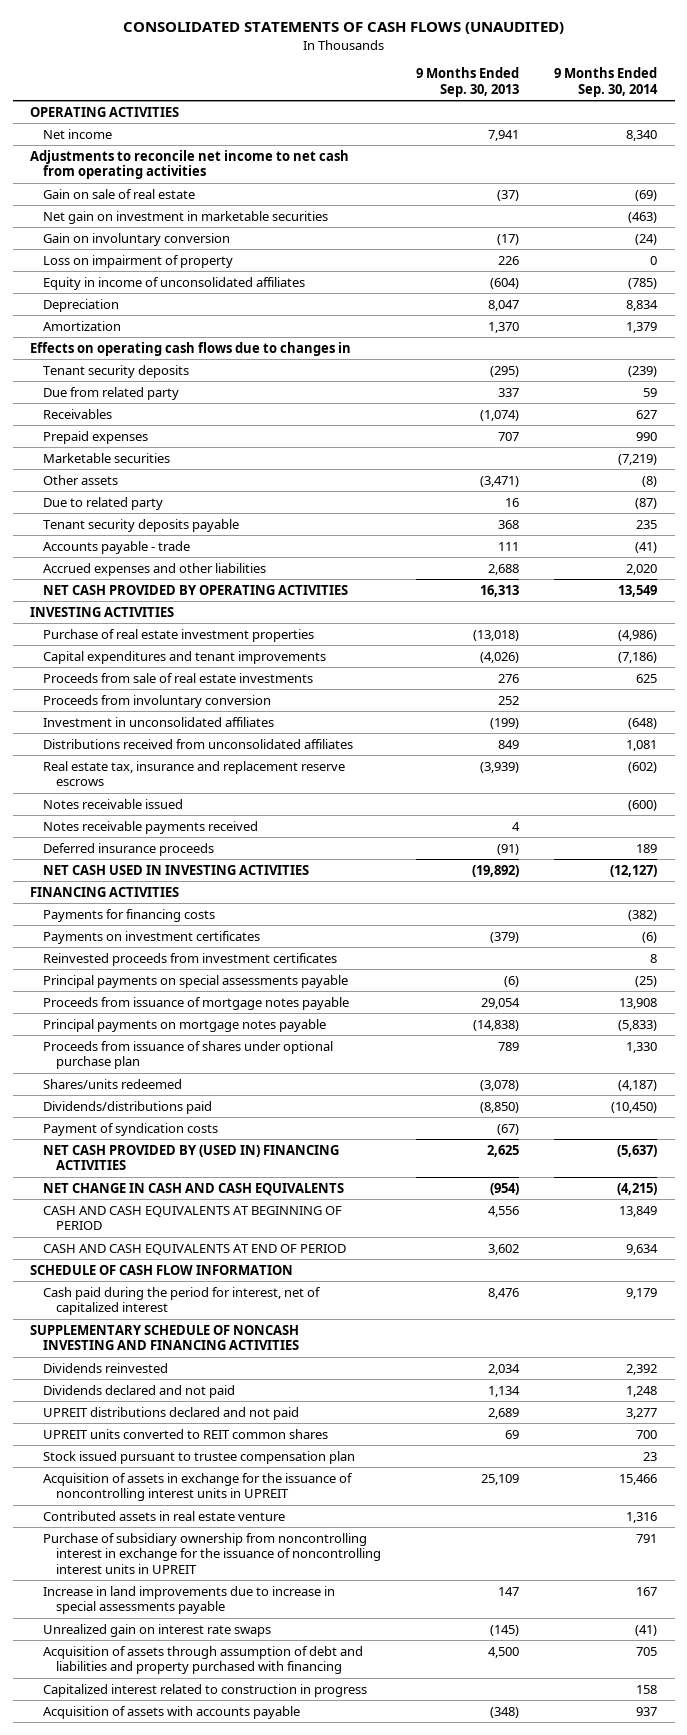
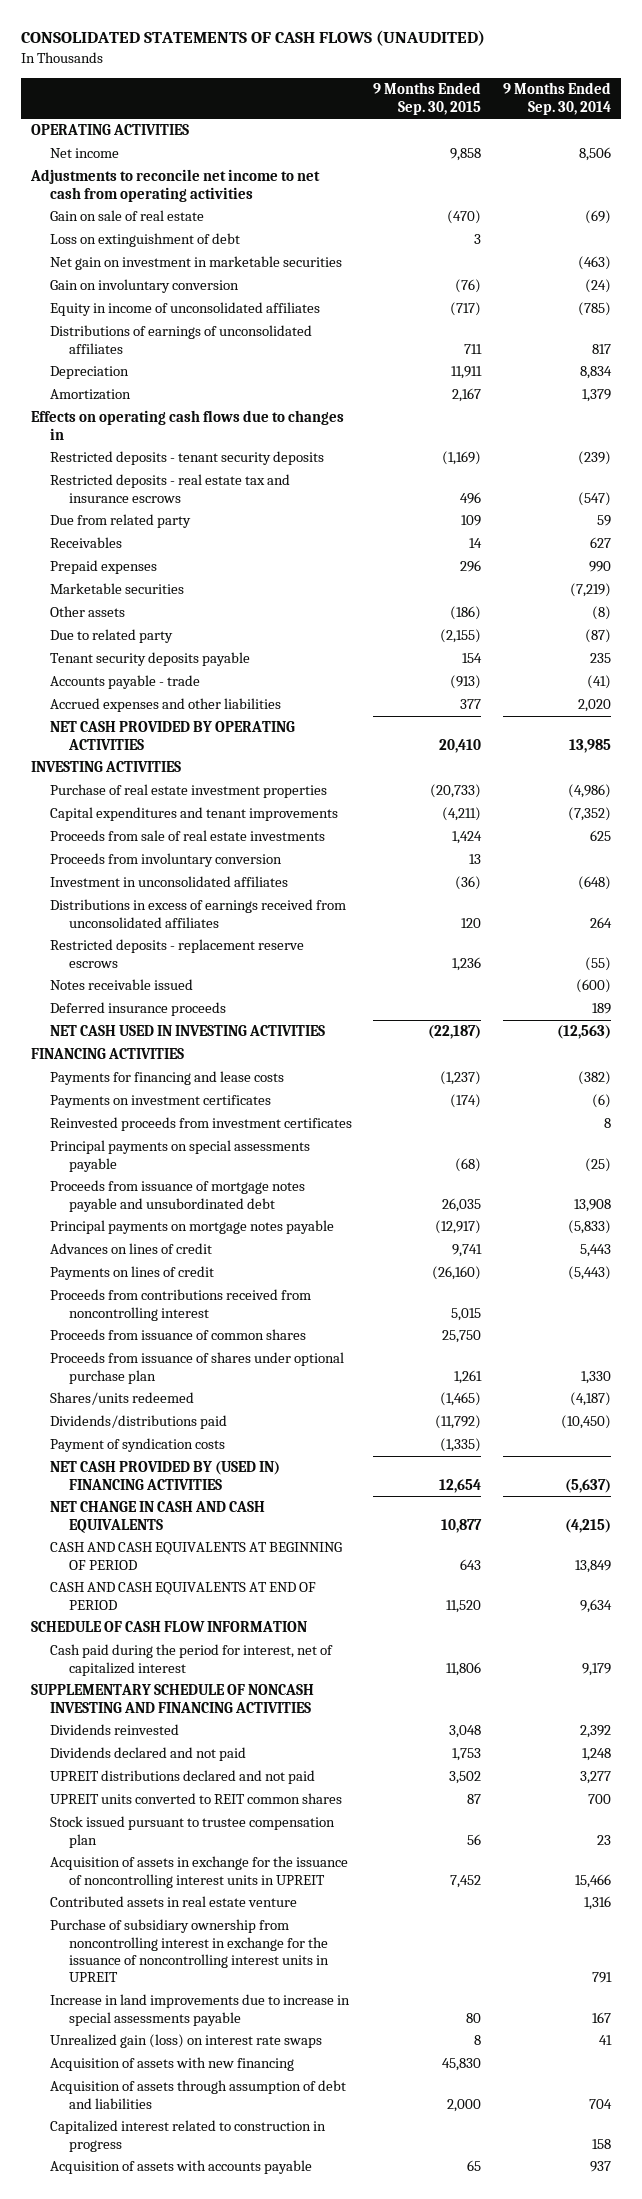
- | 9 Months Ended Sep. 30, 2013 | 9 Months Ended Sep. 30, 2014
+ | 9 Months Ended Sep. 30, 2015 | 9 Months Ended Sep. 30, 2014
- Net income | 7,941 | 8,340
+ Net income | 9,858 | 8,506
+ Loss on extinguishment of debt | 3 |
- Loss on impairment of property | 226 | 0
+ Distributions of earnings of unconsolidated affiliates | 711 | 817
- Tenant security deposits | (295) | (239)
+ Restricted deposits - tenant security deposits | (1,169) | (239)
+ Restricted deposits - real estate tax and insurance escrows | 496 | (547)
- NET CASH PROVIDED BY OPERATING ACTIVITIES | 16,313 | 13,549
+ NET CASH PROVIDED BY OPERATING ACTIVITIES | 20,410 | 13,985
- Capital expenditures and tenant improvements | (4,026) | (7,186)
+ Capital expenditures and tenant improvements | (4,211) | (7,352)
- Distributions received from unconsolidated affiliates | 849 | 1,081
- Real estate tax, insurance and replacement reserve escrows | (3,939) | (602)
+ Distributions in excess of earnings received from unconsolidated affiliates | 120 | 264
+ Restricted deposits - replacement reserve escrows | 1,236 | (55)
- Notes receivable payments received | 4 |
- NET CASH USED IN INVESTING ACTIVITIES | (19,892) | (12,127)
+ NET CASH USED IN INVESTING ACTIVITIES | (22,187) | (12,563)
- Payments for financing costs | | (382)
+ Payments for financing and lease costs | (1,237) | (382)
- Proceeds from issuance of mortgage notes payable | 29,054 | 13,908
+ Proceeds from issuance of mortgage notes payable and unsubordinated debt | 26,035 | 13,908
+ Advances on lines of credit | 9,741 | 5,443
+ Payments on lines of credit | (26,160) | (5,443)
+ Proceeds from contributions received from noncontrolling interest | 5,015 |
+ Proceeds from issuance of common shares | 25,750 |
- Unrealized gain on interest rate swaps | (145) | (41)
- Acquisition of assets through assumption of debt and liabilities and property purchased with financing | 4,500 | 705
+ Unrealized gain (loss) on interest rate swaps | 8 | 41
+ Acquisition of assets with new financing | 45,830 |
+ Acquisition of assets through assumption of debt and liabilities | 2,000 | 704

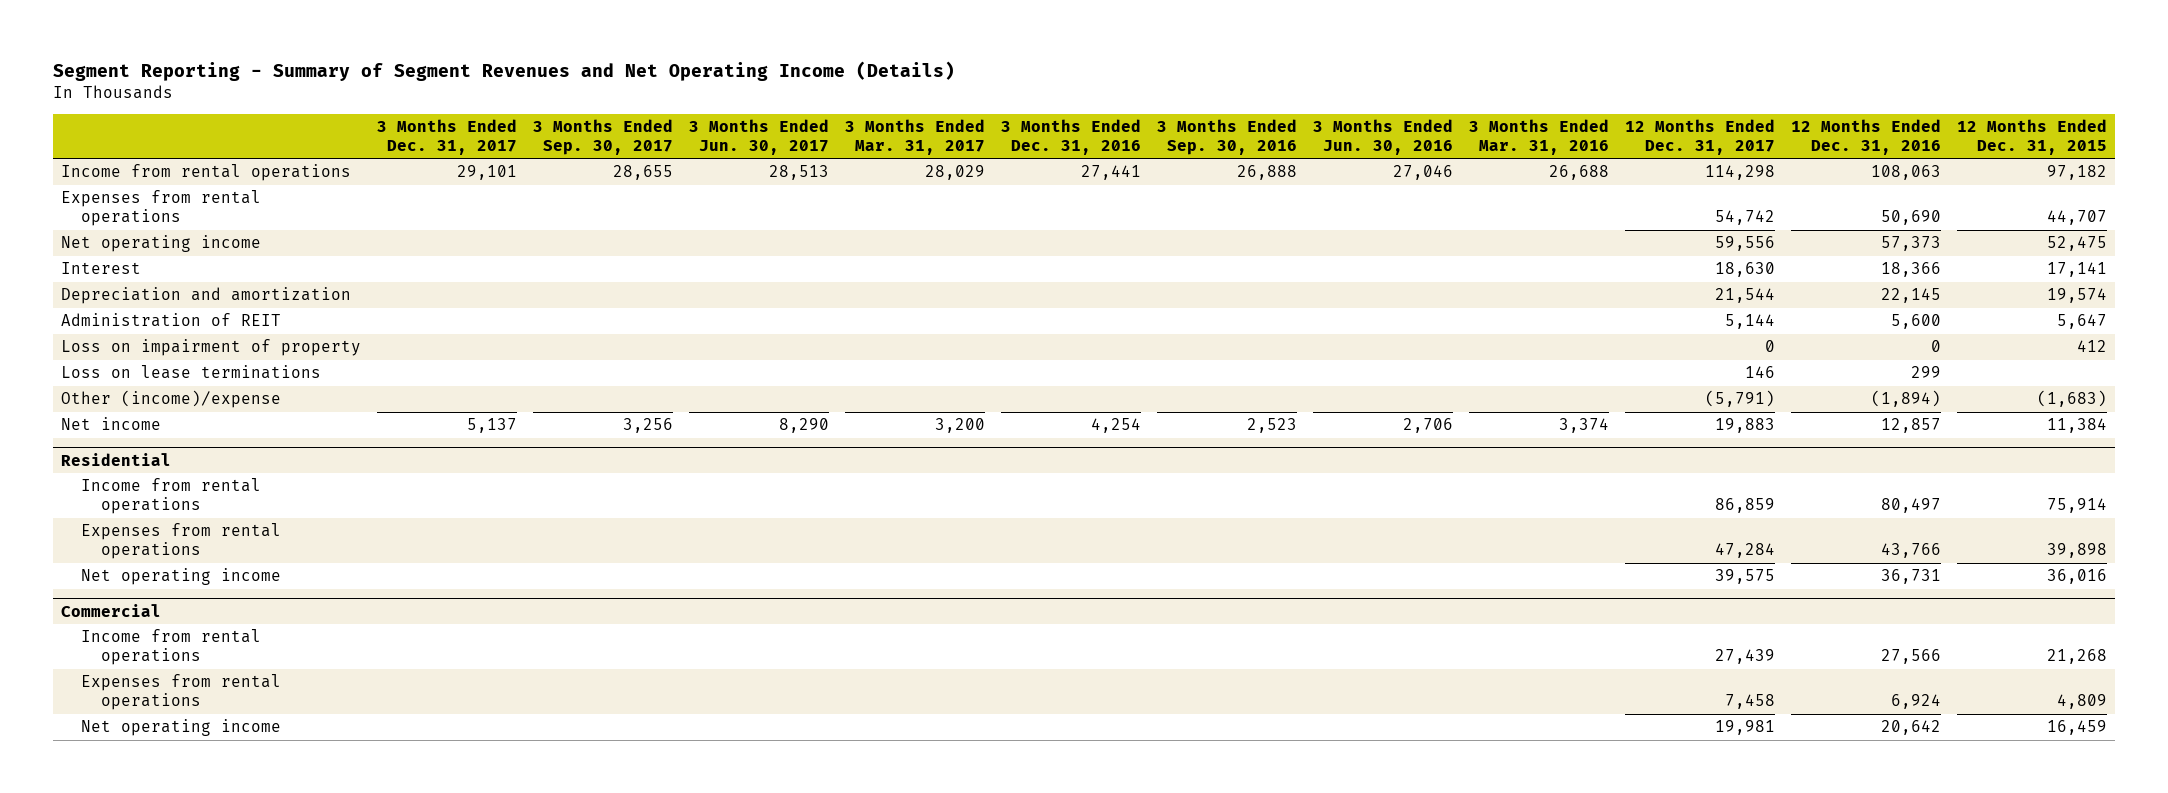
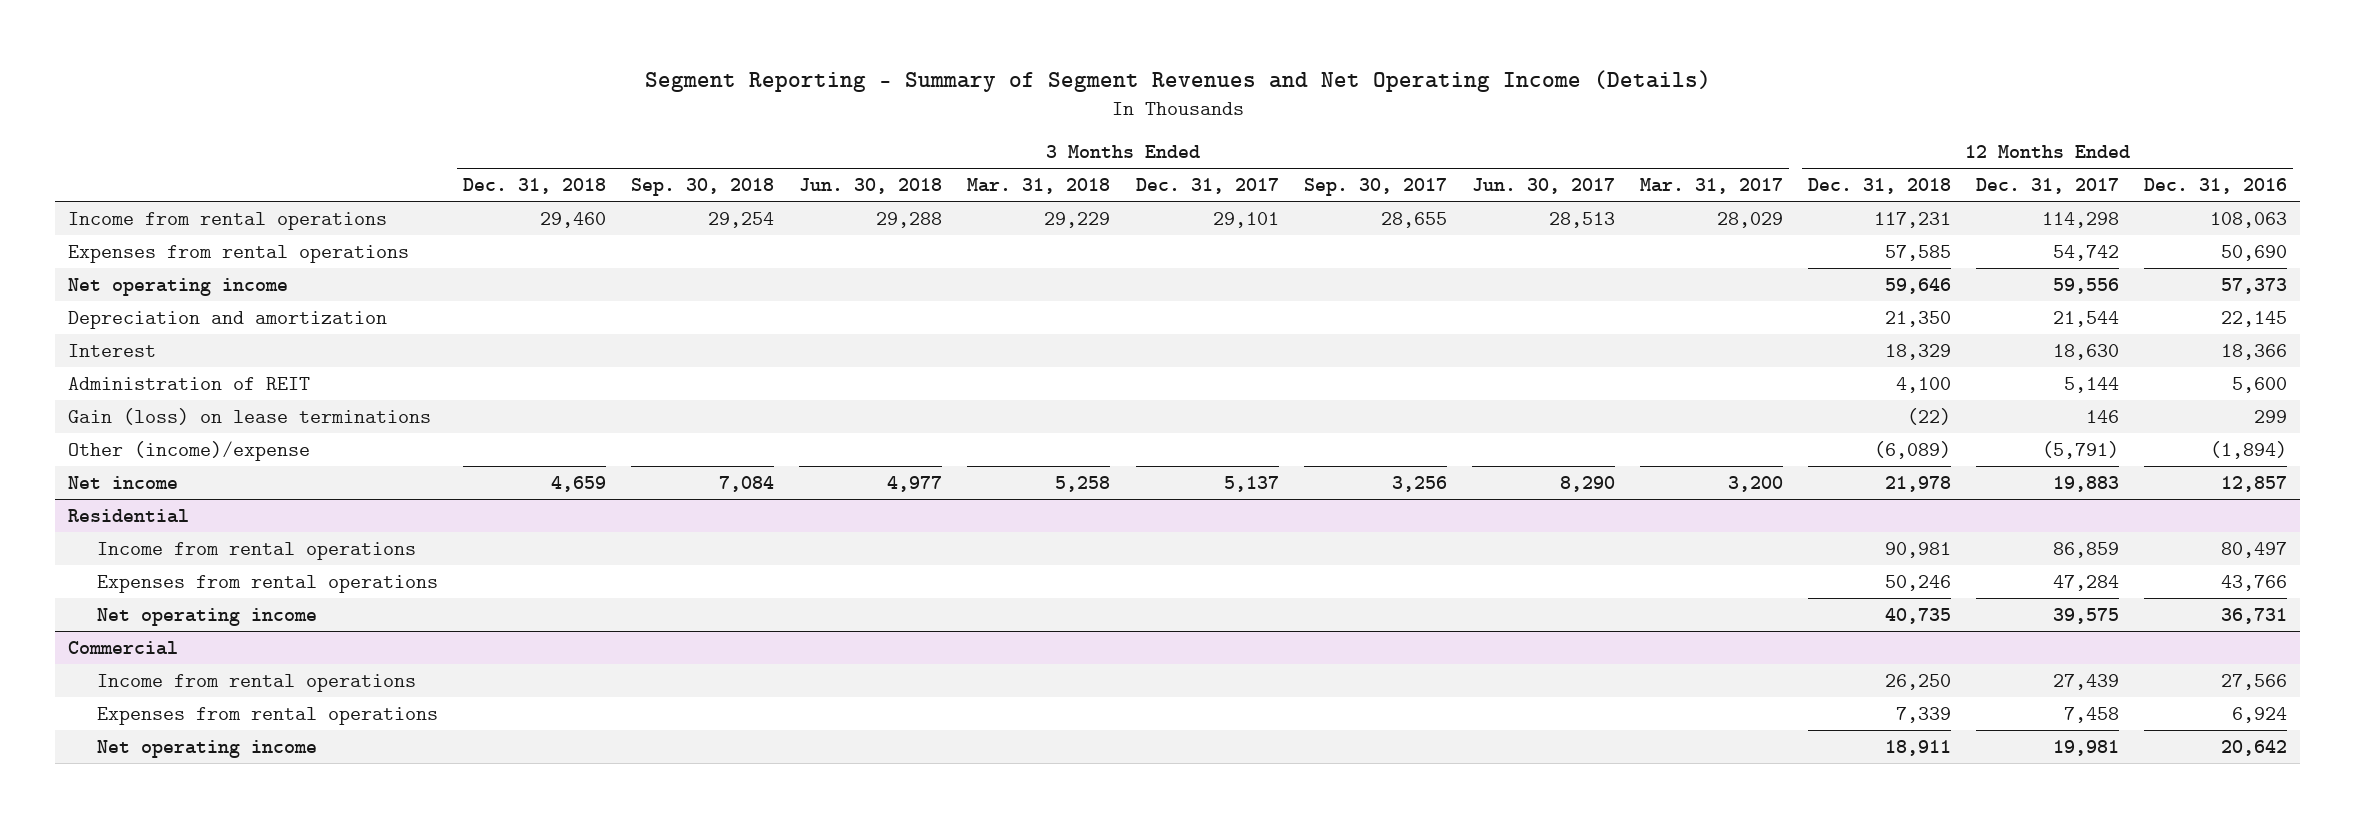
- | 3 Months Ended Dec. 31, 2017 | 3 Months Ended Sep. 30, 2017 | 3 Months Ended Jun. 30, 2017 | 3 Months Ended Mar. 31, 2017 | 3 Months Ended Dec. 31, 2016 | 3 Months Ended Sep. 30, 2016 | 3 Months Ended Jun. 30, 2016 | 3 Months Ended Mar. 31, 2016 | 12 Months Ended Dec. 31, 2017 | 12 Months Ended Dec. 31, 2016 | 12 Months Ended Dec. 31, 2015
+ | 3 Months Ended Dec. 31, 2018 | 3 Months Ended Sep. 30, 2018 | 3 Months Ended Jun. 30, 2018 | 3 Months Ended Mar. 31, 2018 | 3 Months Ended Dec. 31, 2017 | 3 Months Ended Sep. 30, 2017 | 3 Months Ended Jun. 30, 2017 | 3 Months Ended Mar. 31, 2017 | 12 Months Ended Dec. 31, 2018 | 12 Months Ended Dec. 31, 2017 | 12 Months Ended Dec. 31, 2016
moved down: Interest | | | | | | | | | 18,329 | 18,630 | 18,366
- Loss on impairment of property | | | | | | | | | 0 | 0 | 412
- Loss on lease terminations | | | | | | | | | 146 | 299 |
+ Gain (loss) on lease terminations | | | | | | | | | (22) | 146 | 299

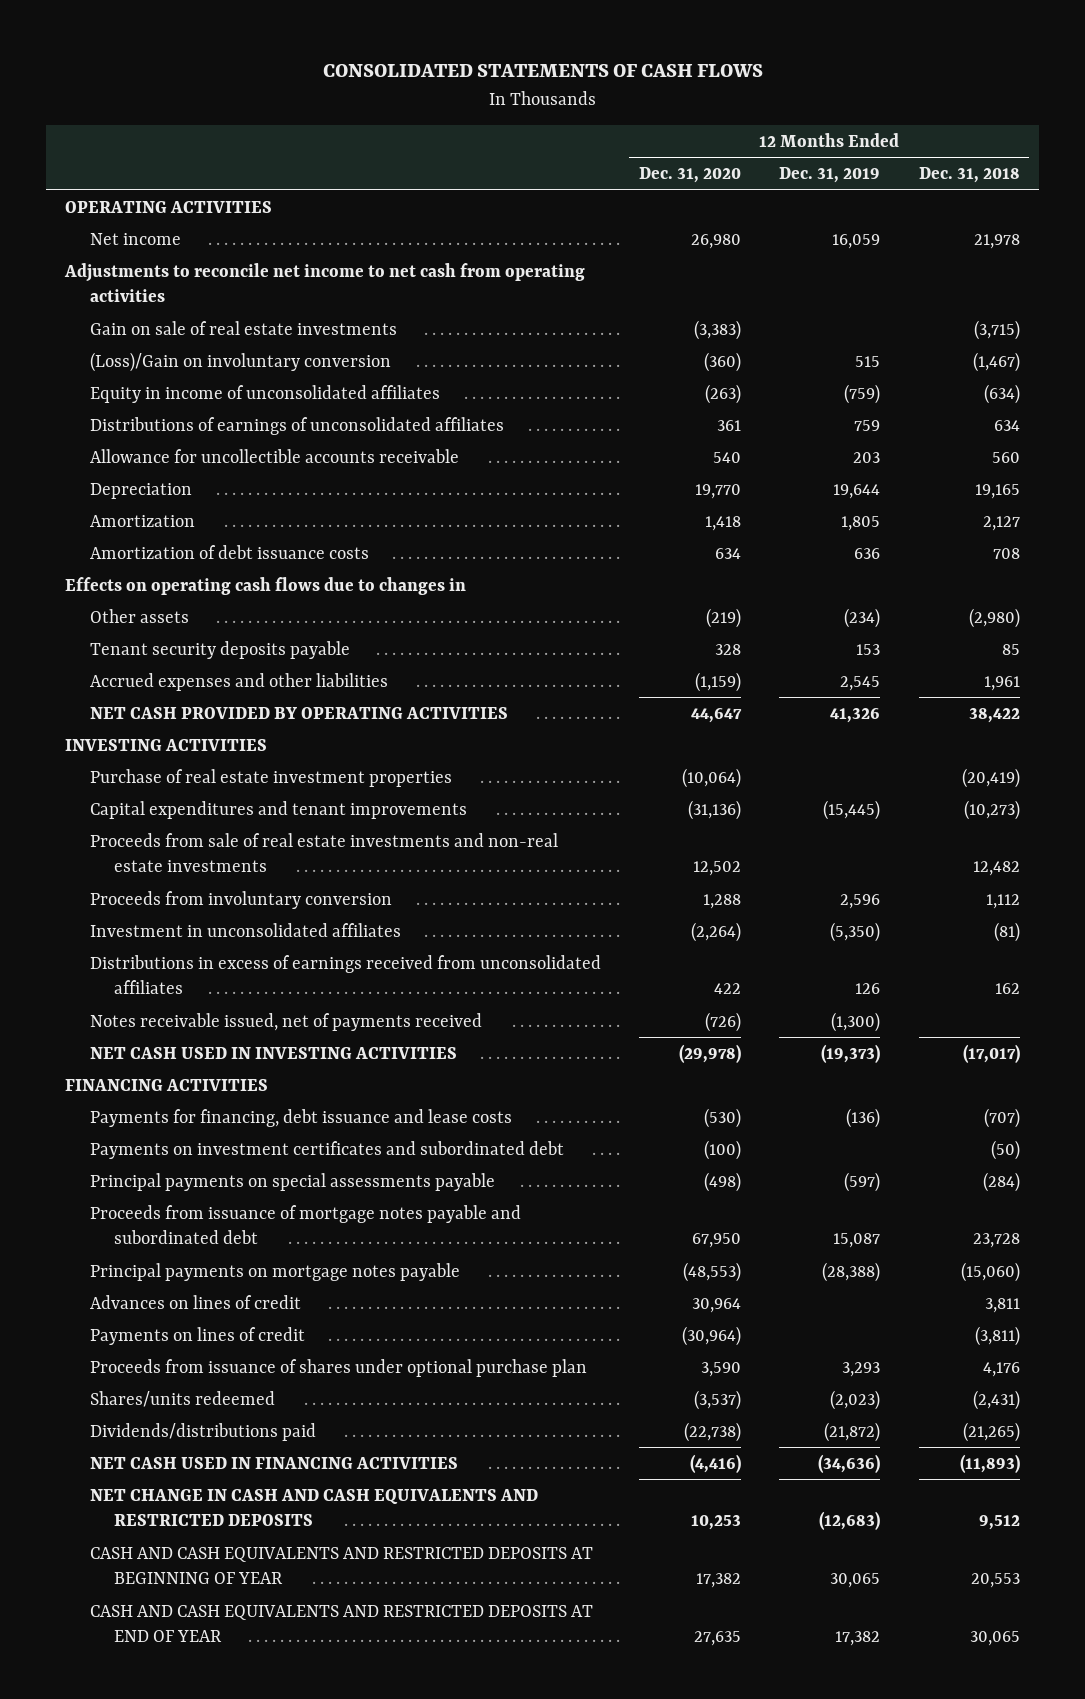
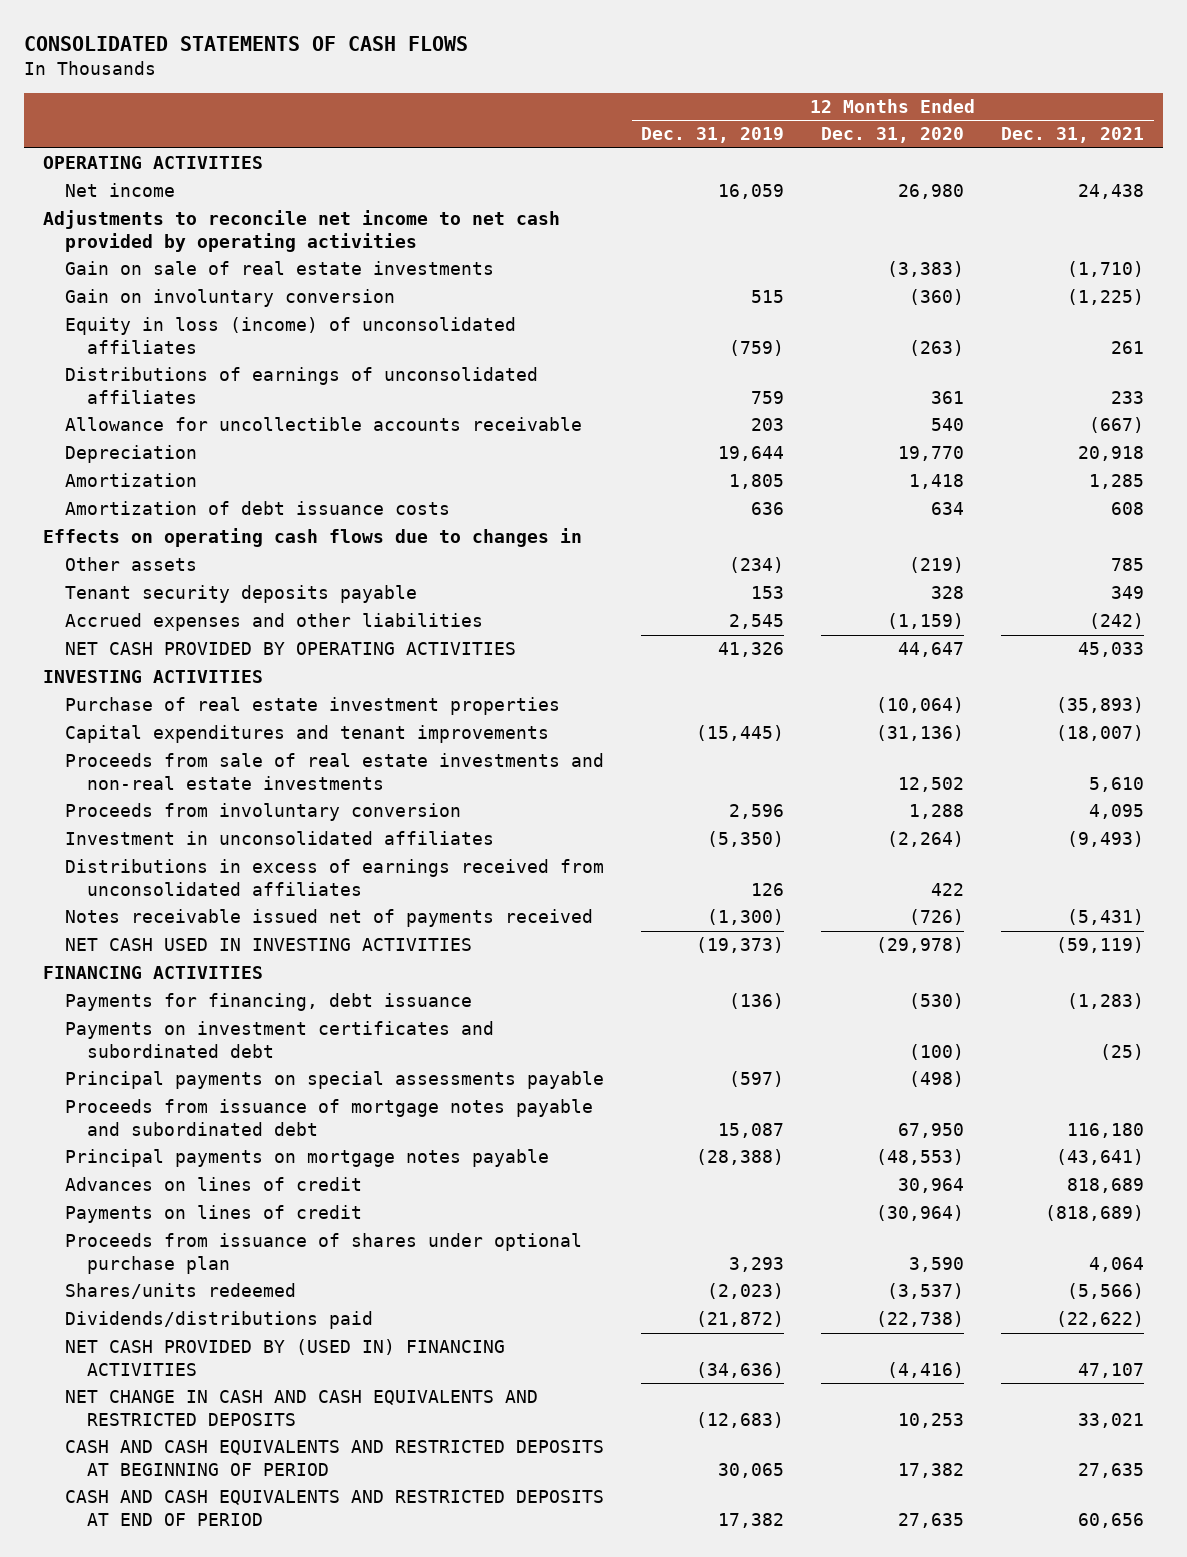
- | 12 Months Ended Dec. 31, 2020 | 12 Months Ended Dec. 31, 2019 | 12 Months Ended Dec. 31, 2018
+ | 12 Months Ended Dec. 31, 2019 | 12 Months Ended Dec. 31, 2020 | 12 Months Ended Dec. 31, 2021
- Adjustments to reconcile net income to net cash from operating activities
+ Adjustments to reconcile net income to net cash provided by operating activities
- (Loss)/Gain on involuntary conversion | (360) | 515 | (1,467)
- Equity in income of unconsolidated affiliates | (263) | (759) | (634)
+ Gain on involuntary conversion | 515 | (360) | (1,225)
+ Equity in loss (income) of unconsolidated affiliates | (759) | (263) | 261
- Notes receivable issued, net of payments received | (726) | (1,300) |
+ Notes receivable issued net of payments received | (1,300) | (726) | (5,431)
- Payments for financing, debt issuance and lease costs | (530) | (136) | (707)
+ Payments for financing, debt issuance | (136) | (530) | (1,283)
- NET CASH USED IN FINANCING ACTIVITIES | (4,416) | (34,636) | (11,893)
+ NET CASH PROVIDED BY (USED IN) FINANCING ACTIVITIES | (34,636) | (4,416) | 47,107
- CASH AND CASH EQUIVALENTS AND RESTRICTED DEPOSITS AT BEGINNING OF YEAR | 17,382 | 30,065 | 20,553
- CASH AND CASH EQUIVALENTS AND RESTRICTED DEPOSITS AT END OF YEAR | 27,635 | 17,382 | 30,065
+ CASH AND CASH EQUIVALENTS AND RESTRICTED DEPOSITS AT BEGINNING OF PERIOD | 30,065 | 17,382 | 27,635
+ CASH AND CASH EQUIVALENTS AND RESTRICTED DEPOSITS AT END OF PERIOD | 17,382 | 27,635 | 60,656

